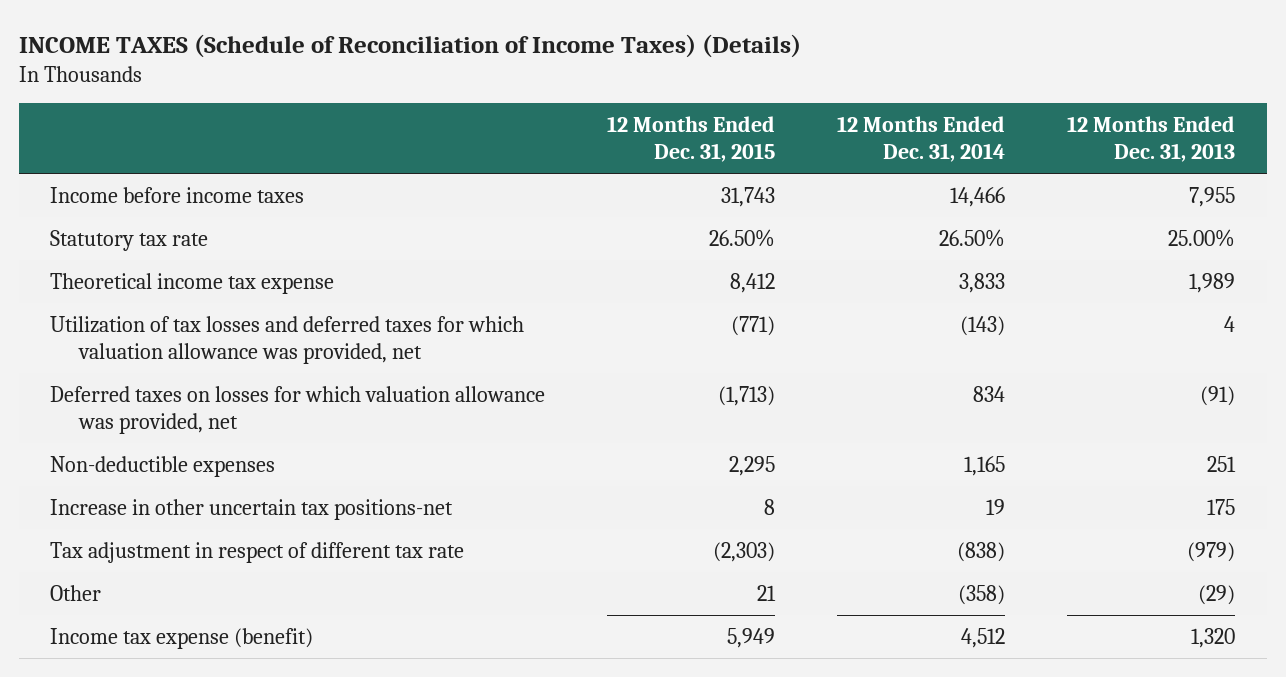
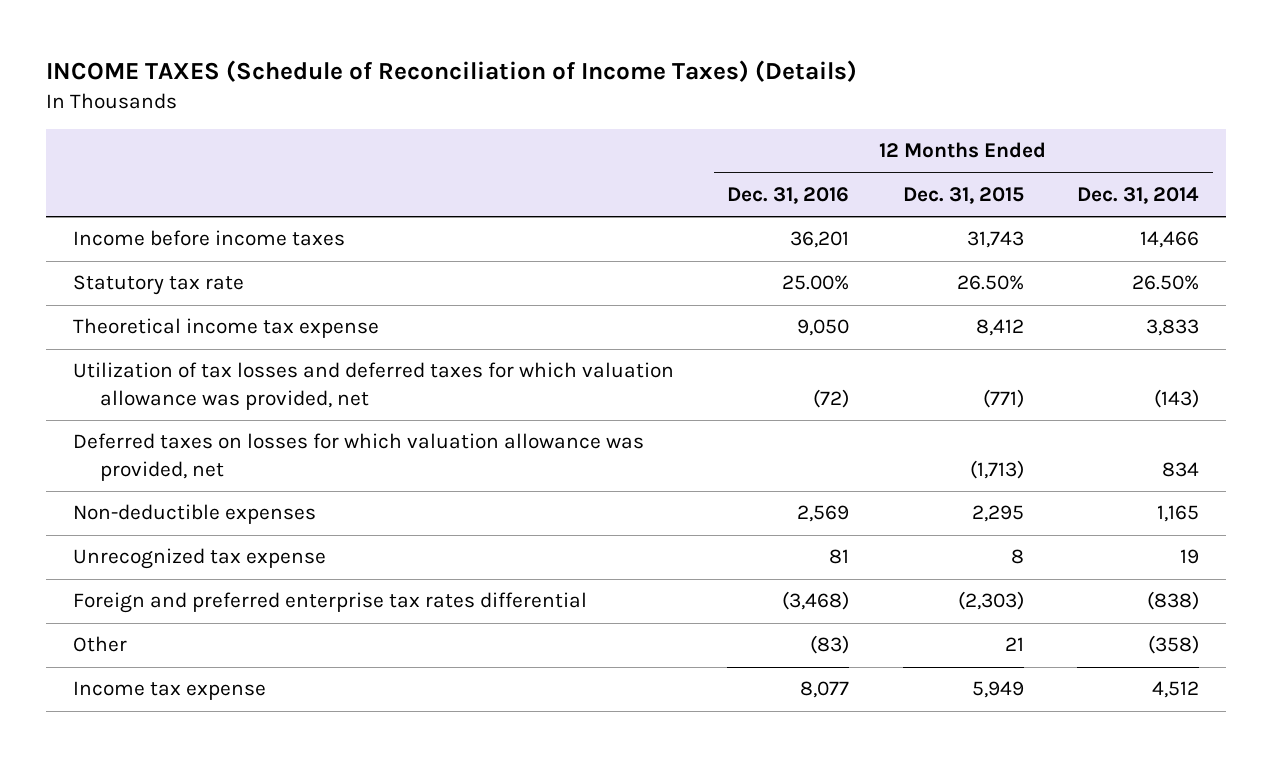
- | 12 Months Ended Dec. 31, 2015 | 12 Months Ended Dec. 31, 2014 | 12 Months Ended Dec. 31, 2013
+ | 12 Months Ended Dec. 31, 2016 | 12 Months Ended Dec. 31, 2015 | 12 Months Ended Dec. 31, 2014
- Increase in other uncertain tax positions-net | 8 | 19 | 175
- Tax adjustment in respect of different tax rate | (2,303) | (838) | (979)
+ Unrecognized tax expense | 81 | 8 | 19
+ Foreign and preferred enterprise tax rates differential | (3,468) | (2,303) | (838)
- Income tax expense (benefit) | 5,949 | 4,512 | 1,320
+ Income tax expense | 8,077 | 5,949 | 4,512

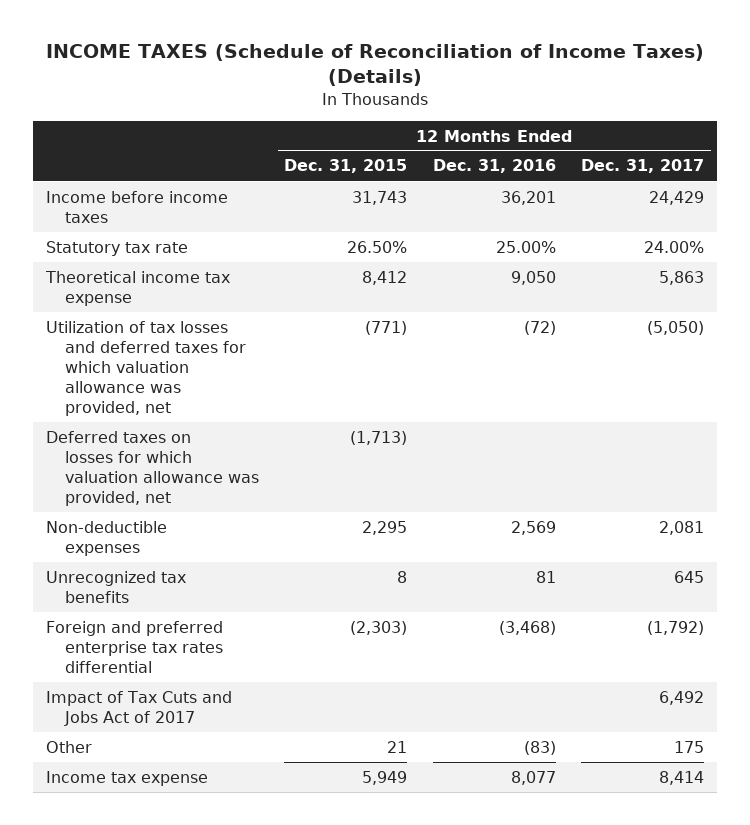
- | 12 Months Ended Dec. 31, 2016 | 12 Months Ended Dec. 31, 2015 | 12 Months Ended Dec. 31, 2014
+ | 12 Months Ended Dec. 31, 2015 | 12 Months Ended Dec. 31, 2016 | 12 Months Ended Dec. 31, 2017
- Unrecognized tax expense | 81 | 8 | 19
+ Unrecognized tax benefits | 8 | 81 | 645
+ Impact of Tax Cuts and Jobs Act of 2017 | | | 6,492

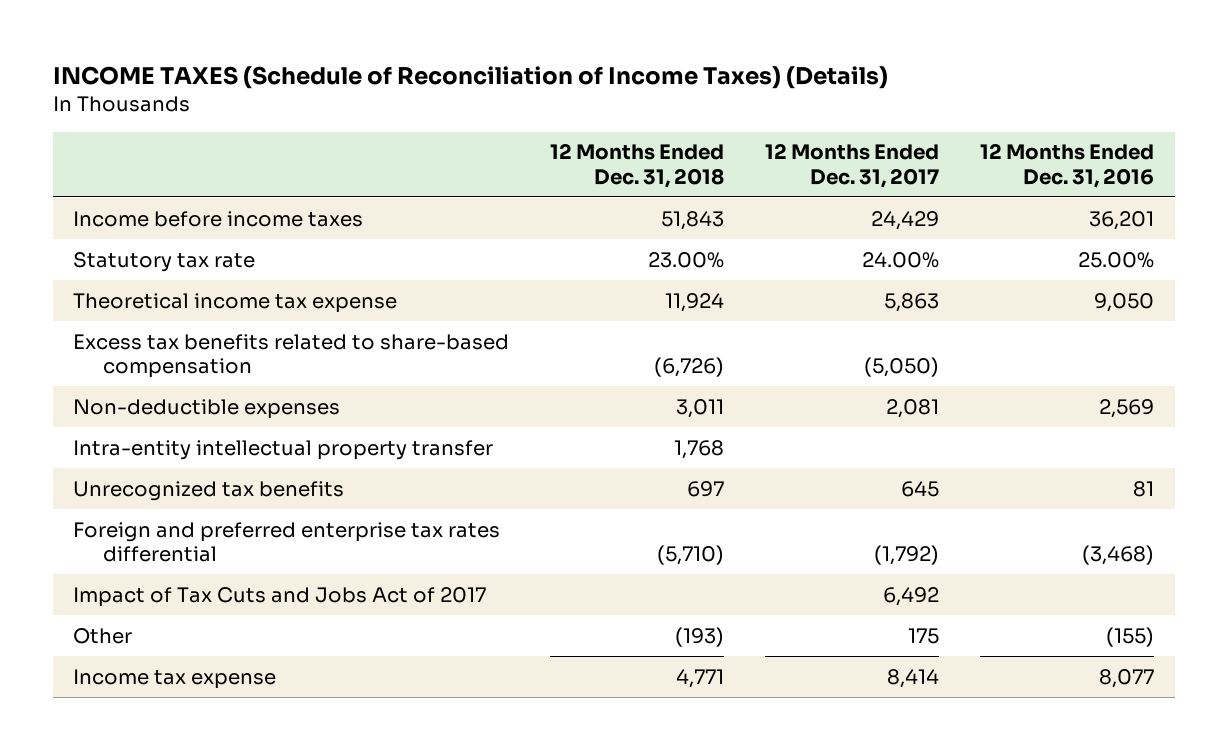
- | 12 Months Ended Dec. 31, 2015 | 12 Months Ended Dec. 31, 2016 | 12 Months Ended Dec. 31, 2017
+ | 12 Months Ended Dec. 31, 2018 | 12 Months Ended Dec. 31, 2017 | 12 Months Ended Dec. 31, 2016
- Utilization of tax losses and deferred taxes for which valuation allowance was provided, net | (771) | (72) | (5,050)
- Deferred taxes on losses for which valuation allowance was provided, net | (1,713) | |
+ Excess tax benefits related to share-based compensation | (6,726) | (5,050) |
+ Intra-entity intellectual property transfer | 1,768 | |
- Other | 21 | (83) | 175
+ Other | (193) | 175 | (155)

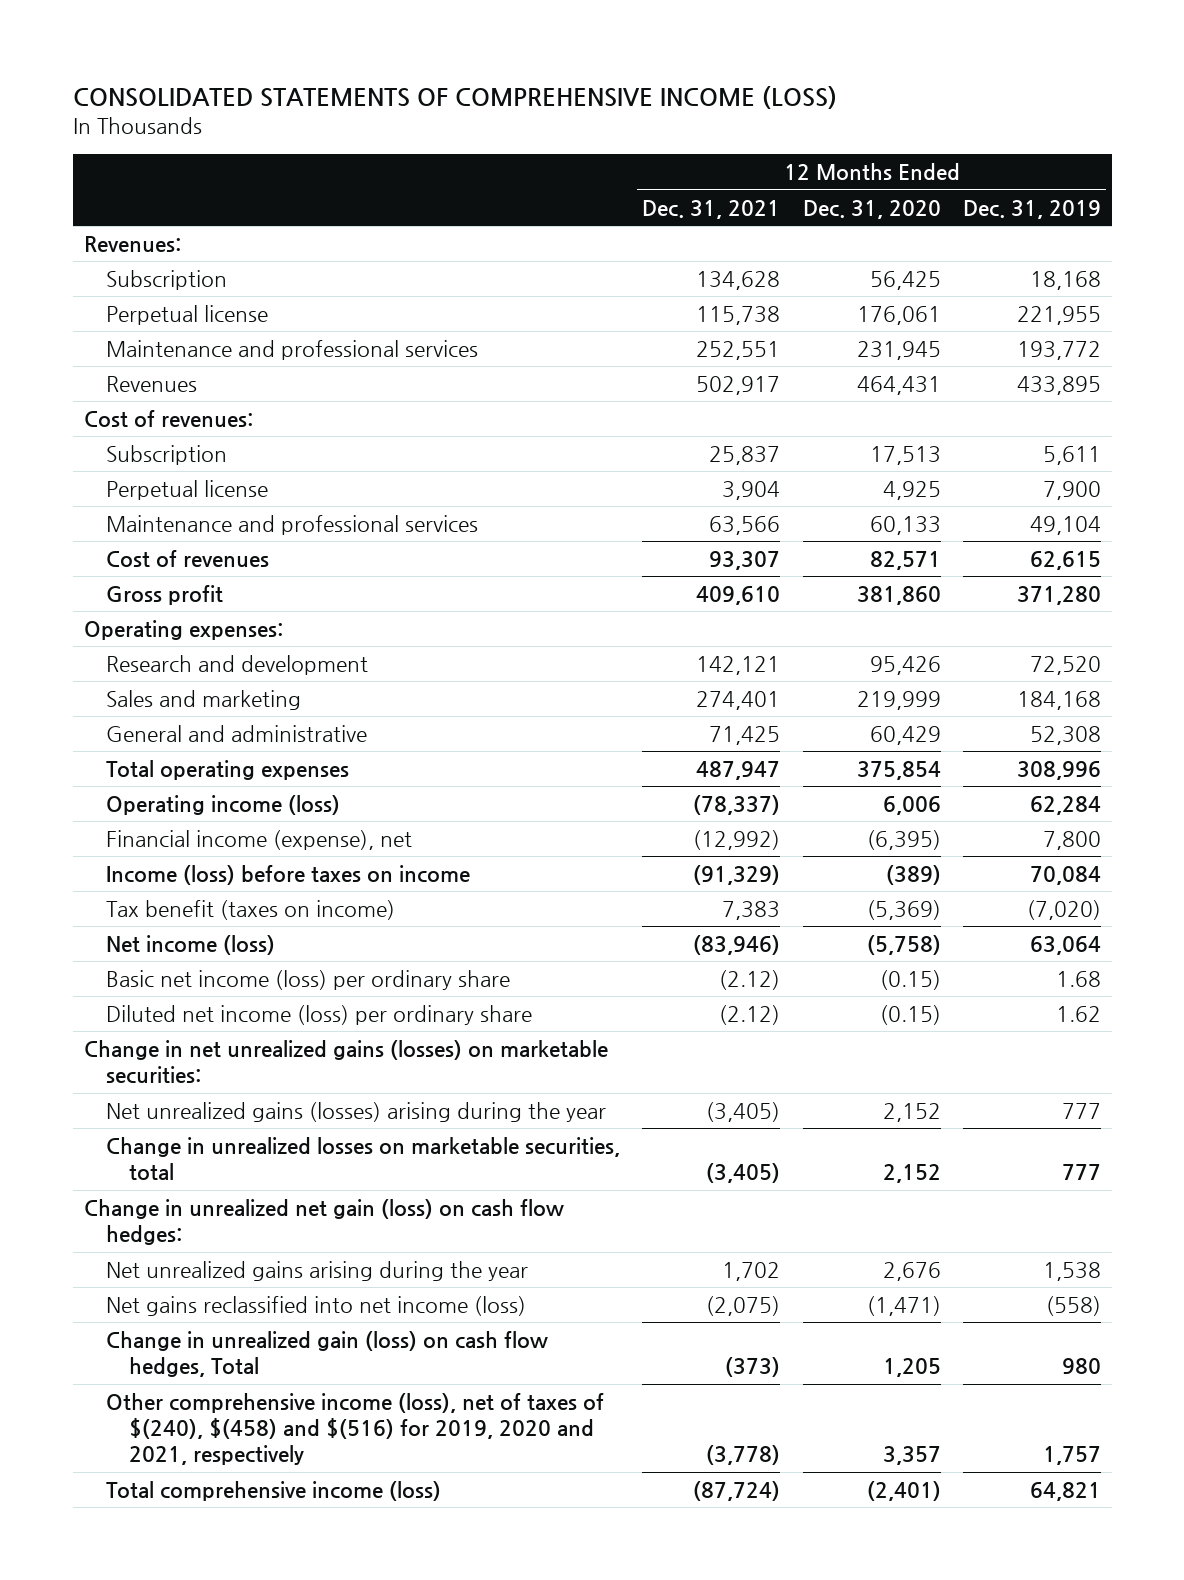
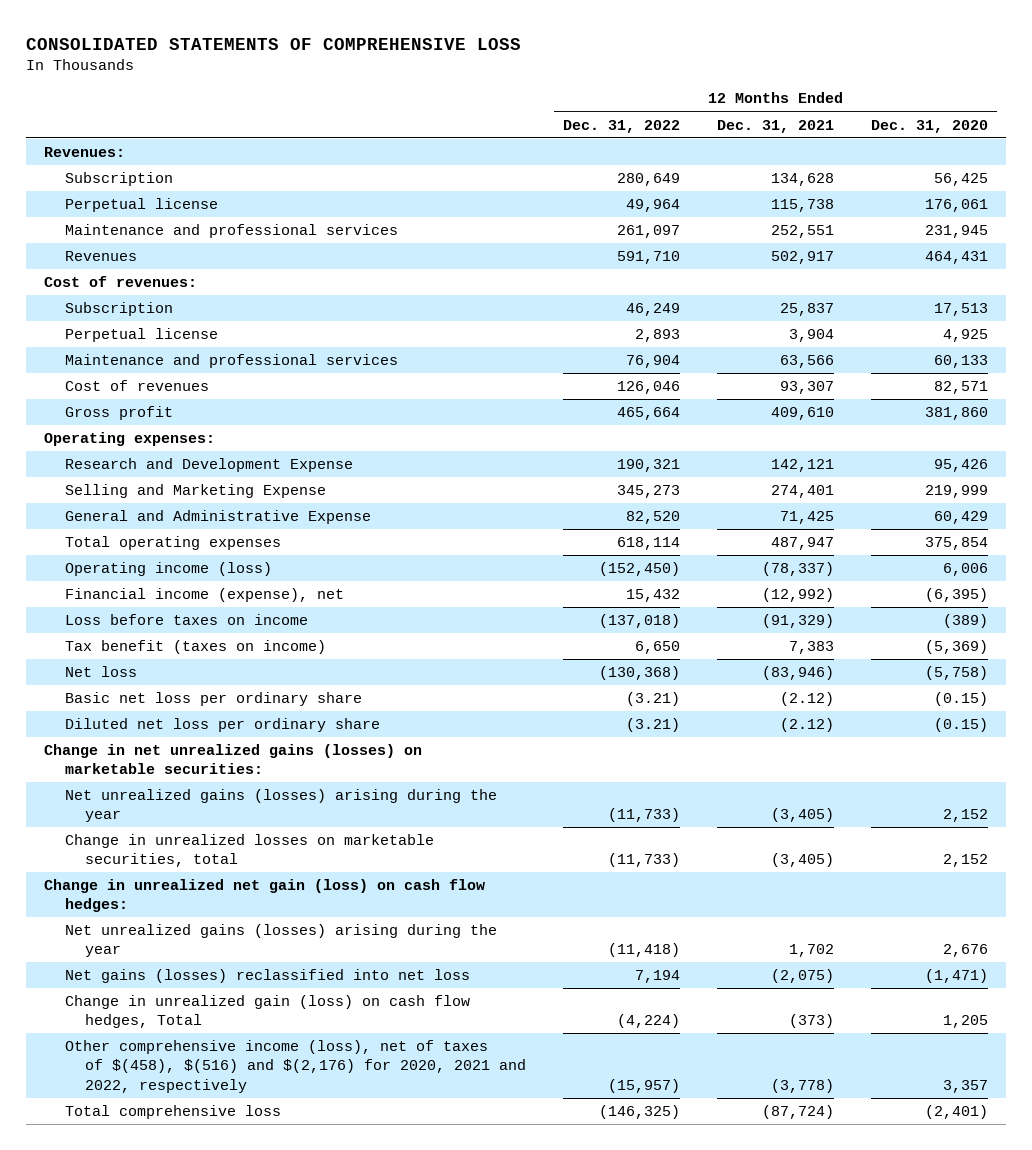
- CONSOLIDATED STATEMENTS OF COMPREHENSIVE INCOME (LOSS)
+ CONSOLIDATED STATEMENTS OF COMPREHENSIVE LOSS
- | 12 Months Ended Dec. 31, 2021 | 12 Months Ended Dec. 31, 2020 | 12 Months Ended Dec. 31, 2019
+ | 12 Months Ended Dec. 31, 2022 | 12 Months Ended Dec. 31, 2021 | 12 Months Ended Dec. 31, 2020
- Research and development | 142,121 | 95,426 | 72,520
- Sales and marketing | 274,401 | 219,999 | 184,168
- General and administrative | 71,425 | 60,429 | 52,308
+ Research and Development Expense | 190,321 | 142,121 | 95,426
+ Selling and Marketing Expense | 345,273 | 274,401 | 219,999
+ General and Administrative Expense | 82,520 | 71,425 | 60,429
- Income (loss) before taxes on income | (91,329) | (389) | 70,084
+ Loss before taxes on income | (137,018) | (91,329) | (389)
- Net income (loss) | (83,946) | (5,758) | 63,064
- Basic net income (loss) per ordinary share | (2.12) | (0.15) | 1.68
- Diluted net income (loss) per ordinary share | (2.12) | (0.15) | 1.62
+ Net loss | (130,368) | (83,946) | (5,758)
+ Basic net loss per ordinary share | (3.21) | (2.12) | (0.15)
+ Diluted net loss per ordinary share | (3.21) | (2.12) | (0.15)
- Net unrealized gains arising during the year | 1,702 | 2,676 | 1,538
- Net gains reclassified into net income (loss) | (2,075) | (1,471) | (558)
+ Net unrealized gains (losses) arising during the year | (11,418) | 1,702 | 2,676
+ Net gains (losses) reclassified into net loss | 7,194 | (2,075) | (1,471)
- Other comprehensive income (loss), net of taxes of $(240), $(458) and $(516) for 2019, 2020 and 2021, respectively | (3,778) | 3,357 | 1,757
- Total comprehensive income (loss) | (87,724) | (2,401) | 64,821
+ Other comprehensive income (loss), net of taxes of $(458), $(516) and $(2,176) for 2020, 2021 and 2022, respectively | (15,957) | (3,778) | 3,357
+ Total comprehensive loss | (146,325) | (87,724) | (2,401)

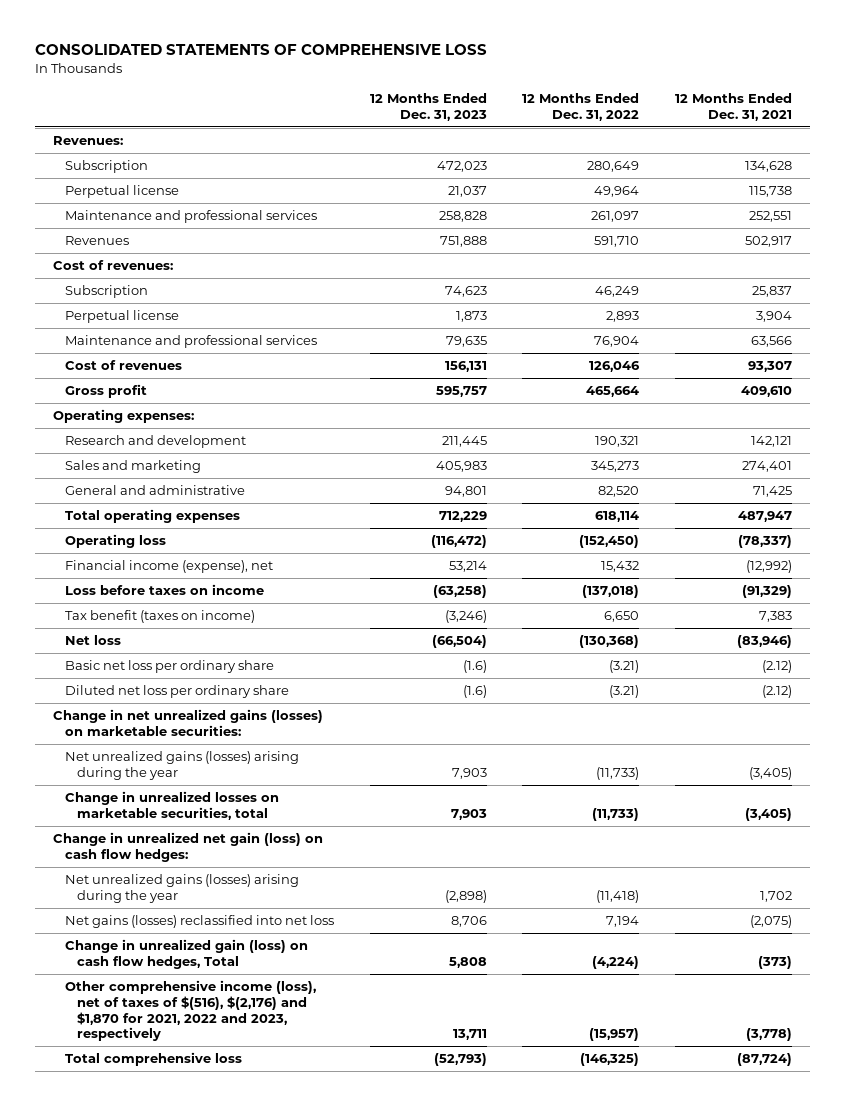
- | 12 Months Ended Dec. 31, 2022 | 12 Months Ended Dec. 31, 2021 | 12 Months Ended Dec. 31, 2020
+ | 12 Months Ended Dec. 31, 2023 | 12 Months Ended Dec. 31, 2022 | 12 Months Ended Dec. 31, 2021
- Research and Development Expense | 190,321 | 142,121 | 95,426
- Selling and Marketing Expense | 345,273 | 274,401 | 219,999
- General and Administrative Expense | 82,520 | 71,425 | 60,429
+ Research and development | 211,445 | 190,321 | 142,121
+ Sales and marketing | 405,983 | 345,273 | 274,401
+ General and administrative | 94,801 | 82,520 | 71,425
- Operating income (loss) | (152,450) | (78,337) | 6,006
+ Operating loss | (116,472) | (152,450) | (78,337)
- Other comprehensive income (loss), net of taxes of $(458), $(516) and $(2,176) for 2020, 2021 and 2022, respectively | (15,957) | (3,778) | 3,357
+ Other comprehensive income (loss), net of taxes of $(516), $(2,176) and $1,870 for 2021, 2022 and 2023, respectively | 13,711 | (15,957) | (3,778)

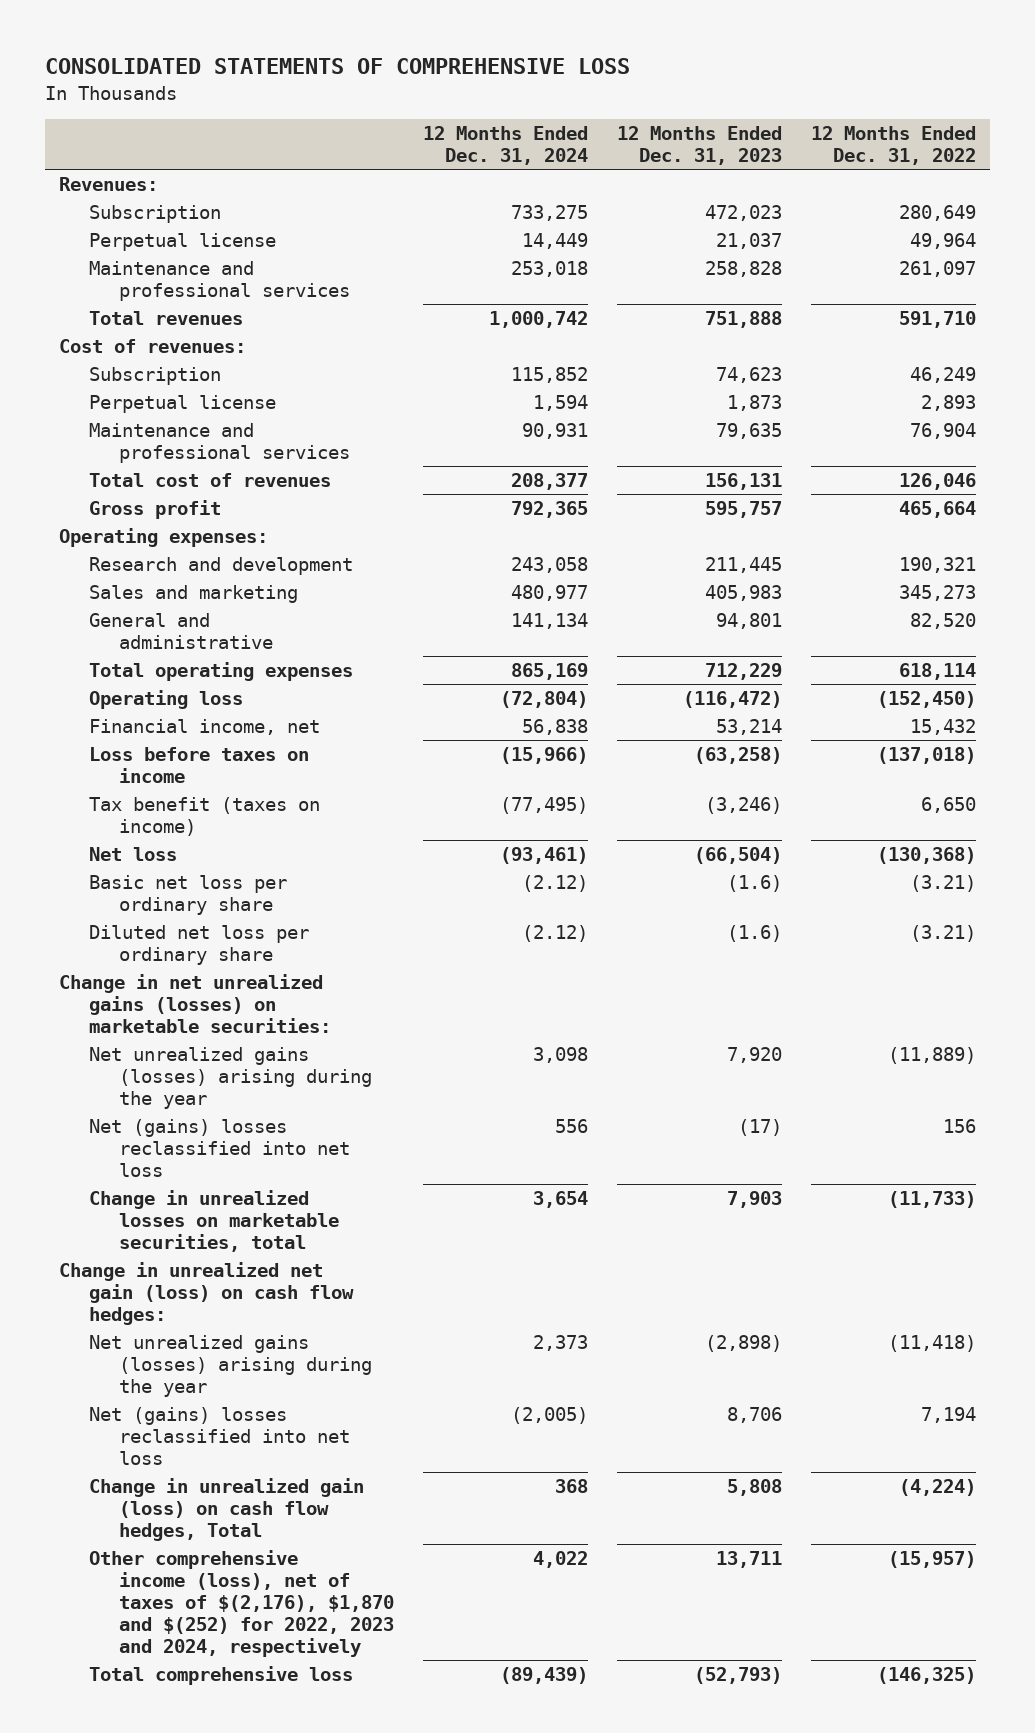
- | 12 Months Ended Dec. 31, 2023 | 12 Months Ended Dec. 31, 2022 | 12 Months Ended Dec. 31, 2021
+ | 12 Months Ended Dec. 31, 2024 | 12 Months Ended Dec. 31, 2023 | 12 Months Ended Dec. 31, 2022
- Revenues | 751,888 | 591,710 | 502,917
+ Total revenues | 1,000,742 | 751,888 | 591,710
- Cost of revenues | 156,131 | 126,046 | 93,307
+ Total cost of revenues | 208,377 | 156,131 | 126,046
- Financial income (expense), net | 53,214 | 15,432 | (12,992)
+ Financial income, net | 56,838 | 53,214 | 15,432
- Net unrealized gains (losses) arising during the year | 7,903 | (11,733) | (3,405)
+ Net unrealized gains (losses) arising during the year | 3,098 | 7,920 | (11,889)
+ Net (gains) losses reclassified into net loss | 556 | (17) | 156
- Net gains (losses) reclassified into net loss | 8,706 | 7,194 | (2,075)
+ Net (gains) losses reclassified into net loss | (2,005) | 8,706 | 7,194
- Other comprehensive income (loss), net of taxes of $(516), $(2,176) and $1,870 for 2021, 2022 and 2023, respectively | 13,711 | (15,957) | (3,778)
+ Other comprehensive income (loss), net of taxes of $(2,176), $1,870 and $(252) for 2022, 2023 and 2024, respectively | 4,022 | 13,711 | (15,957)

